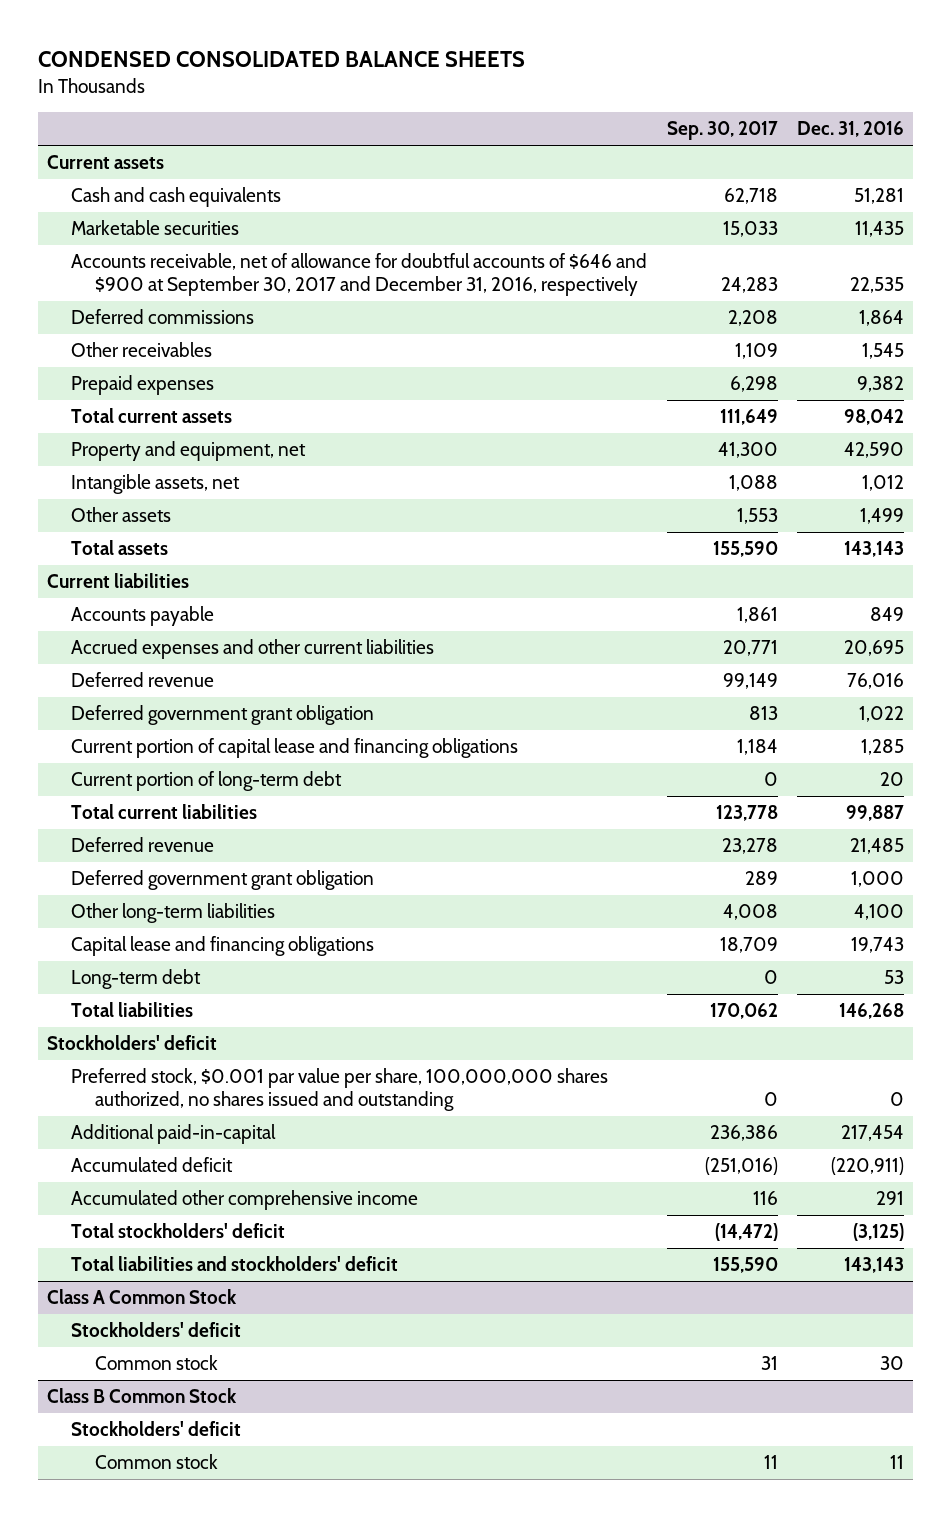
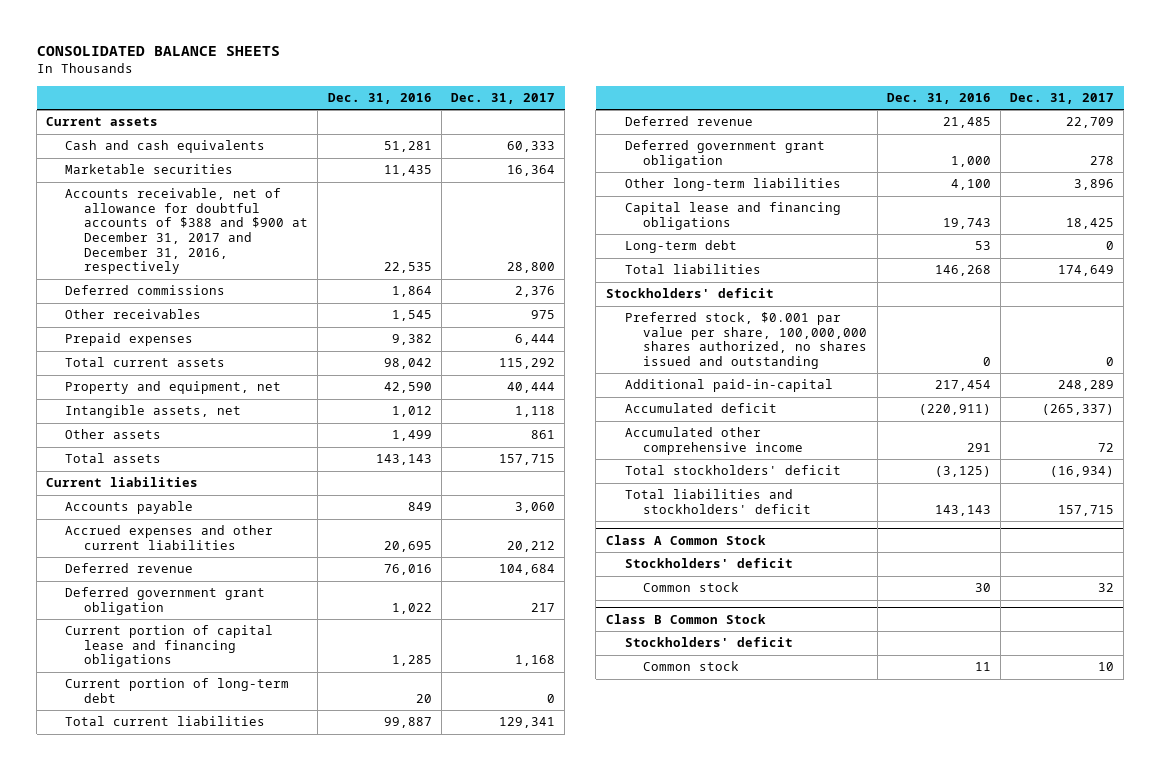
- CONDENSED CONSOLIDATED BALANCE SHEETS
+ CONSOLIDATED BALANCE SHEETS
- | Sep. 30, 2017 | Dec. 31, 2016
+ | Dec. 31, 2016 | Dec. 31, 2017
- Accounts receivable, net of allowance for doubtful accounts of $646 and $900 at September 30, 2017 and December 31, 2016, respectively | 24,283 | 22,535
+ Accounts receivable, net of allowance for doubtful accounts of $388 and $900 at December 31, 2017 and December 31, 2016, respectively | 22,535 | 28,800

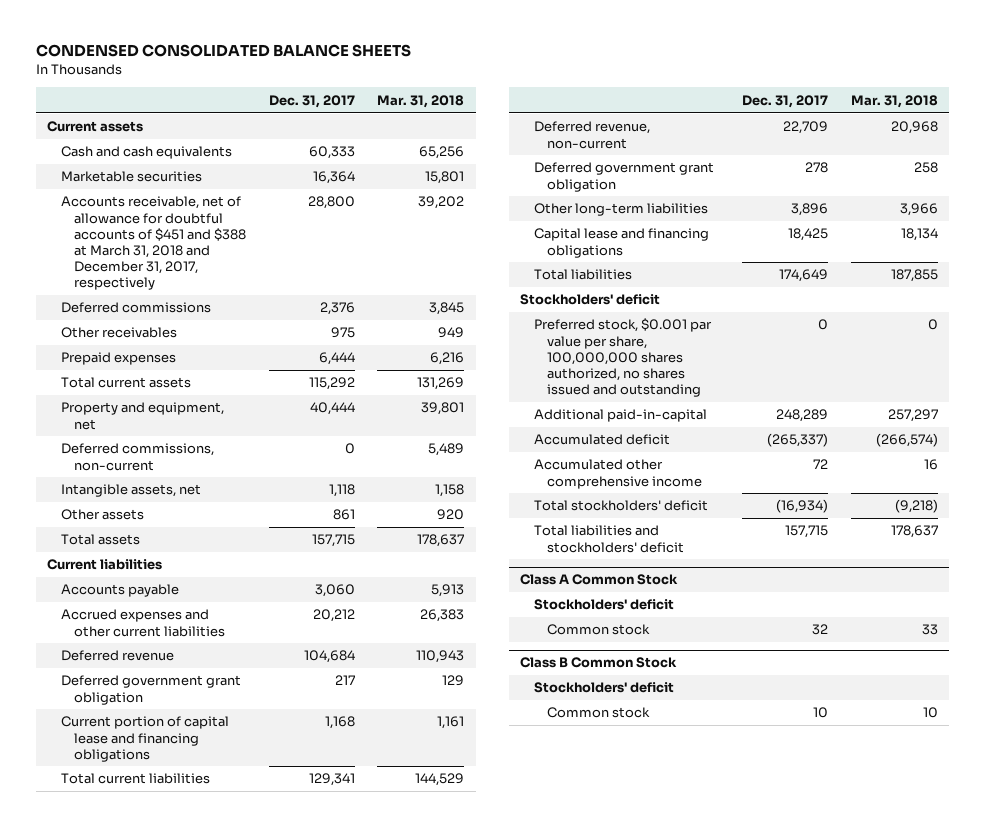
- CONSOLIDATED BALANCE SHEETS
+ CONDENSED CONSOLIDATED BALANCE SHEETS
- | Dec. 31, 2016 | Dec. 31, 2017
+ | Dec. 31, 2017 | Mar. 31, 2018
- Accounts receivable, net of allowance for doubtful accounts of $388 and $900 at December 31, 2017 and December 31, 2016, respectively | 22,535 | 28,800
+ Accounts receivable, net of allowance for doubtful accounts of $451 and $388 at March 31, 2018 and December 31, 2017, respectively | 28,800 | 39,202
+ Deferred commissions, non-current | 0 | 5,489
- Current portion of long-term debt | 20 | 0
- Deferred revenue | 21,485 | 22,709
+ Deferred revenue, non-current | 22,709 | 20,968
- Long-term debt | 53 | 0

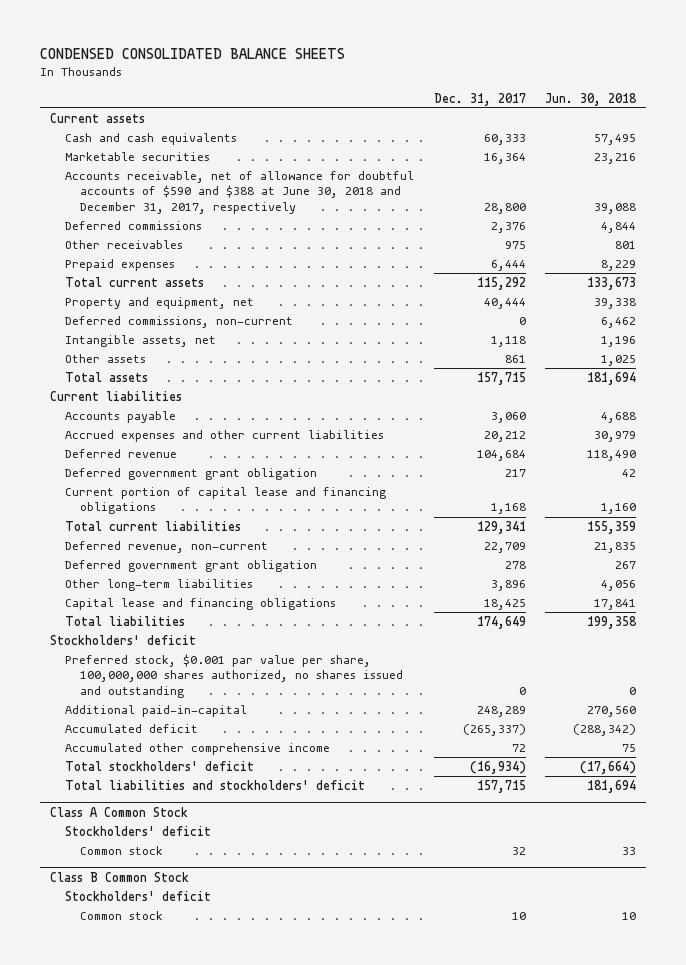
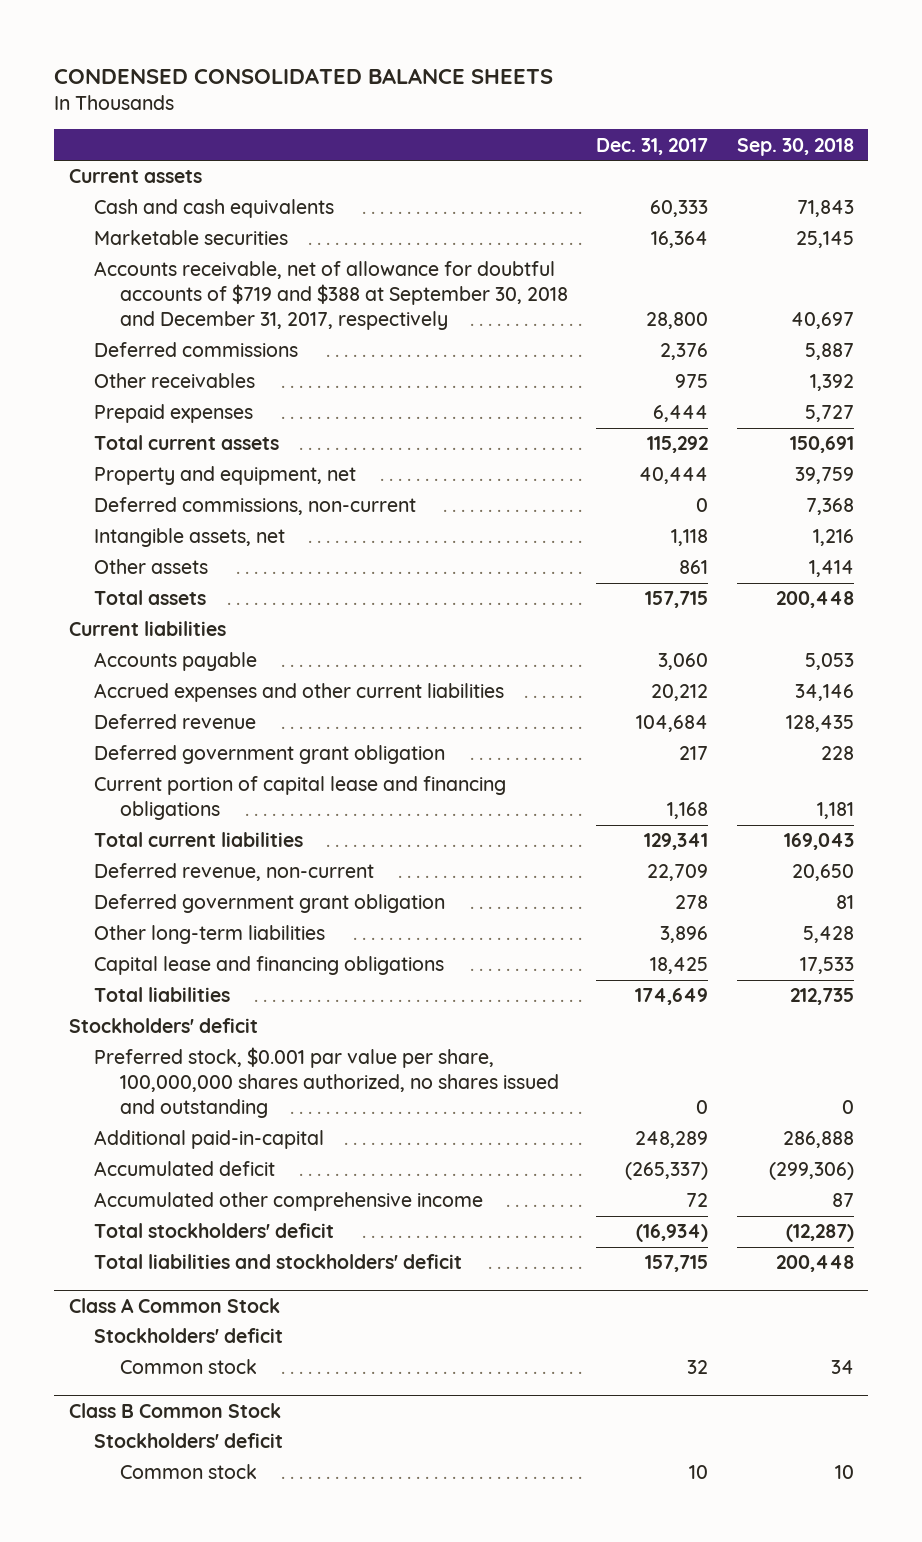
- | Dec. 31, 2017 | Jun. 30, 2018
+ | Dec. 31, 2017 | Sep. 30, 2018
- Accounts receivable, net of allowance for doubtful accounts of $590 and $388 at June 30, 2018 and December 31, 2017, respectively | 28,800 | 39,088
+ Accounts receivable, net of allowance for doubtful accounts of $719 and $388 at September 30, 2018 and December 31, 2017, respectively | 28,800 | 40,697

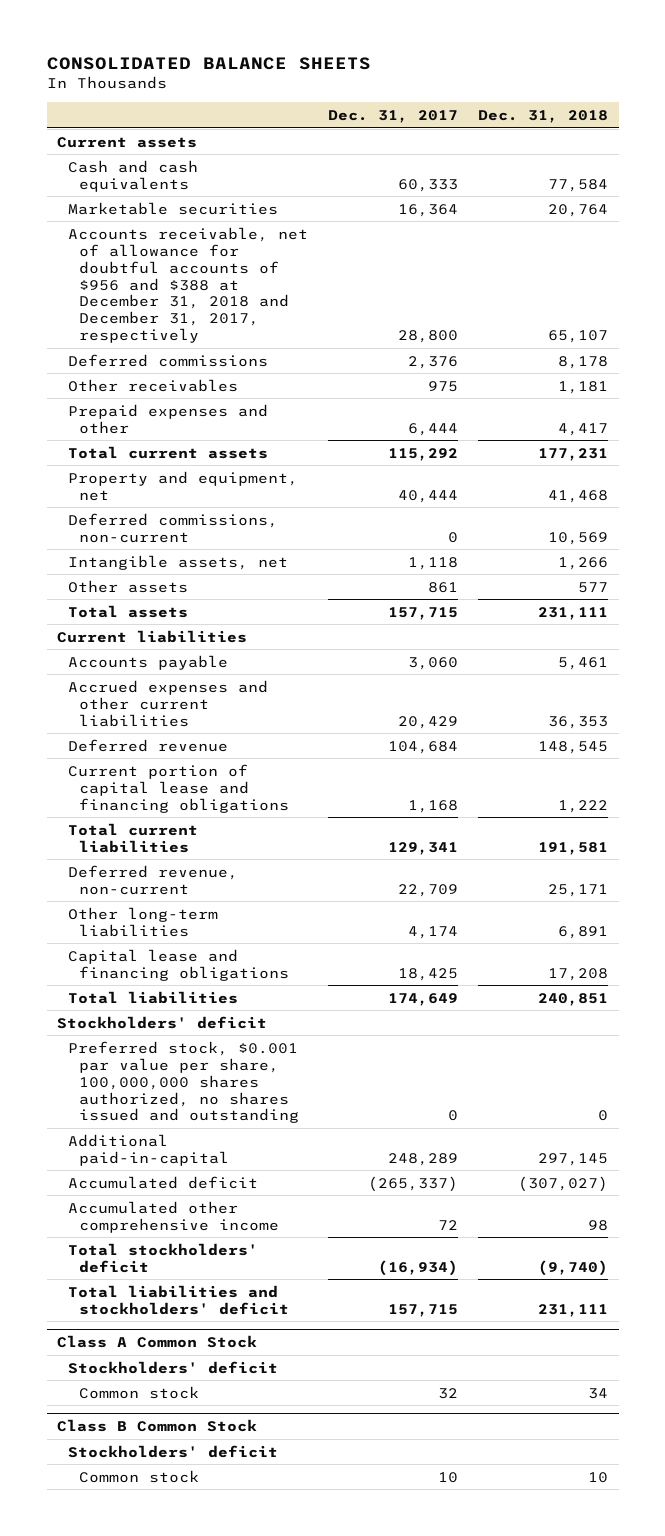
- CONDENSED CONSOLIDATED BALANCE SHEETS
+ CONSOLIDATED BALANCE SHEETS
- | Dec. 31, 2017 | Sep. 30, 2018
+ | Dec. 31, 2017 | Dec. 31, 2018
- Accounts receivable, net of allowance for doubtful accounts of $719 and $388 at September 30, 2018 and December 31, 2017, respectively | 28,800 | 40,697
+ Accounts receivable, net of allowance for doubtful accounts of $956 and $388 at December 31, 2018 and December 31, 2017, respectively | 28,800 | 65,107
- Prepaid expenses | 6,444 | 5,727
+ Prepaid expenses and other | 6,444 | 4,417
- Accrued expenses and other current liabilities | 20,212 | 34,146
+ Accrued expenses and other current liabilities | 20,429 | 36,353
- Deferred government grant obligation | 217 | 228
- Deferred government grant obligation | 278 | 81
- Other long-term liabilities | 3,896 | 5,428
+ Other long-term liabilities | 4,174 | 6,891

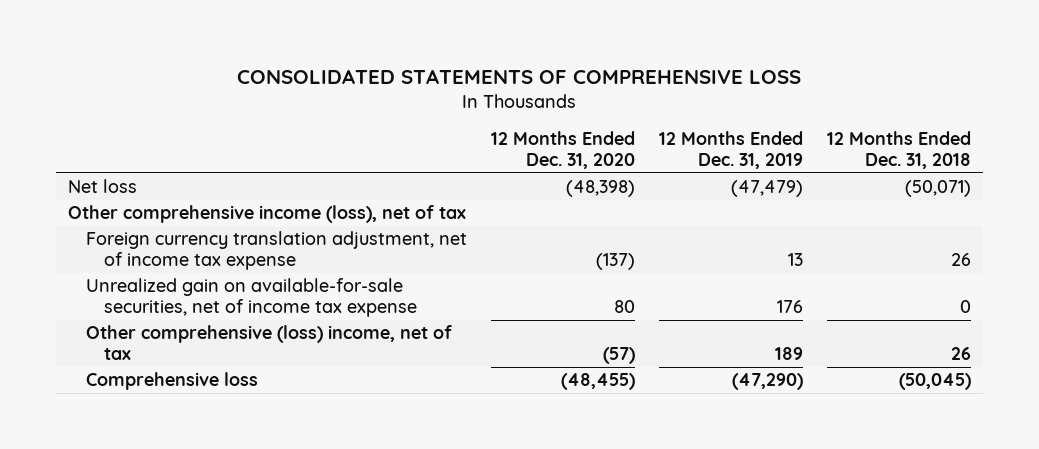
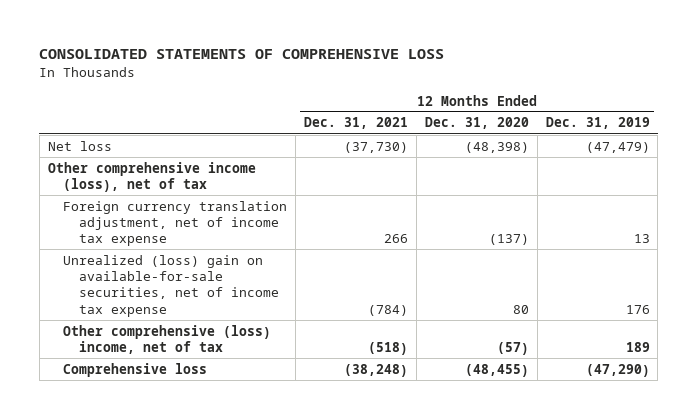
- | 12 Months Ended Dec. 31, 2020 | 12 Months Ended Dec. 31, 2019 | 12 Months Ended Dec. 31, 2018
+ | 12 Months Ended Dec. 31, 2021 | 12 Months Ended Dec. 31, 2020 | 12 Months Ended Dec. 31, 2019
- Unrealized gain on available-for-sale securities, net of income tax expense | 80 | 176 | 0
+ Unrealized (loss) gain on available-for-sale securities, net of income tax expense | (784) | 80 | 176

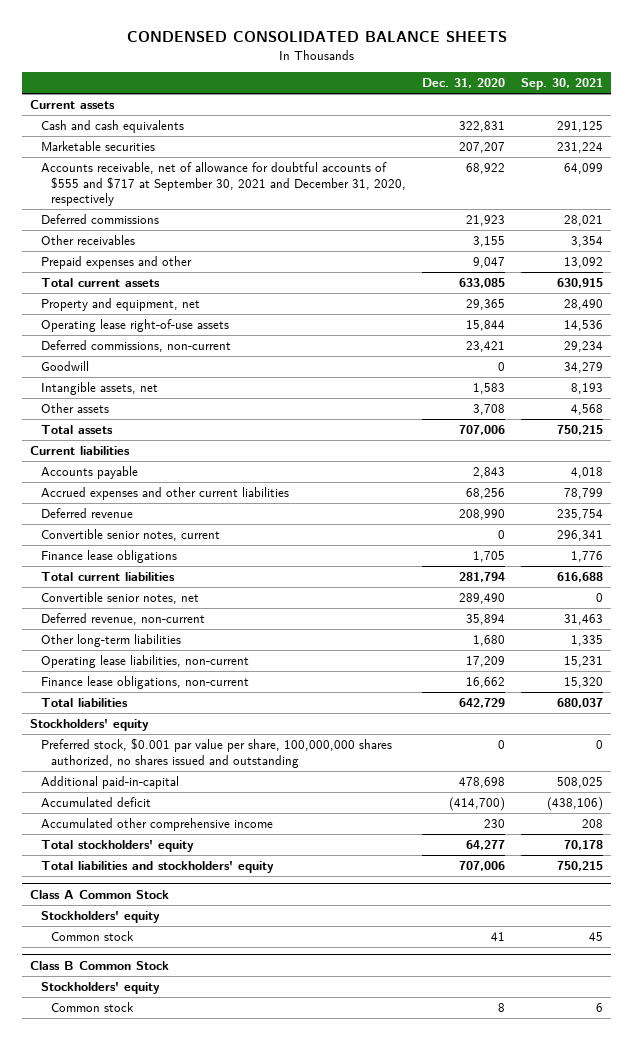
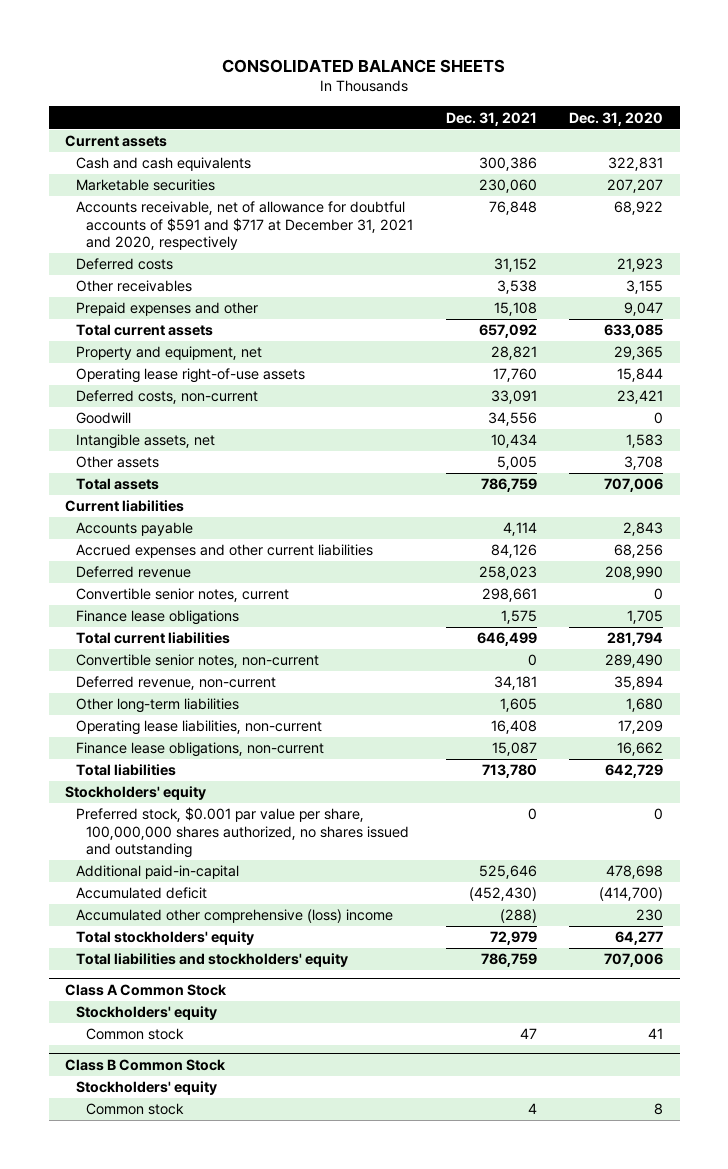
- CONDENSED CONSOLIDATED BALANCE SHEETS
+ CONSOLIDATED BALANCE SHEETS
- | Dec. 31, 2020 | Sep. 30, 2021
+ | Dec. 31, 2021 | Dec. 31, 2020
- Accounts receivable, net of allowance for doubtful accounts of $555 and $717 at September 30, 2021 and December 31, 2020, respectively | 68,922 | 64,099
- Deferred commissions | 21,923 | 28,021
+ Accounts receivable, net of allowance for doubtful accounts of $591 and $717 at December 31, 2021 and 2020, respectively | 76,848 | 68,922
+ Deferred costs | 31,152 | 21,923
- Deferred commissions, non-current | 23,421 | 29,234
+ Deferred costs, non-current | 33,091 | 23,421
- Convertible senior notes, net | 289,490 | 0
+ Convertible senior notes, non-current | 0 | 289,490
- Accumulated other comprehensive income | 230 | 208
+ Accumulated other comprehensive (loss) income | (288) | 230

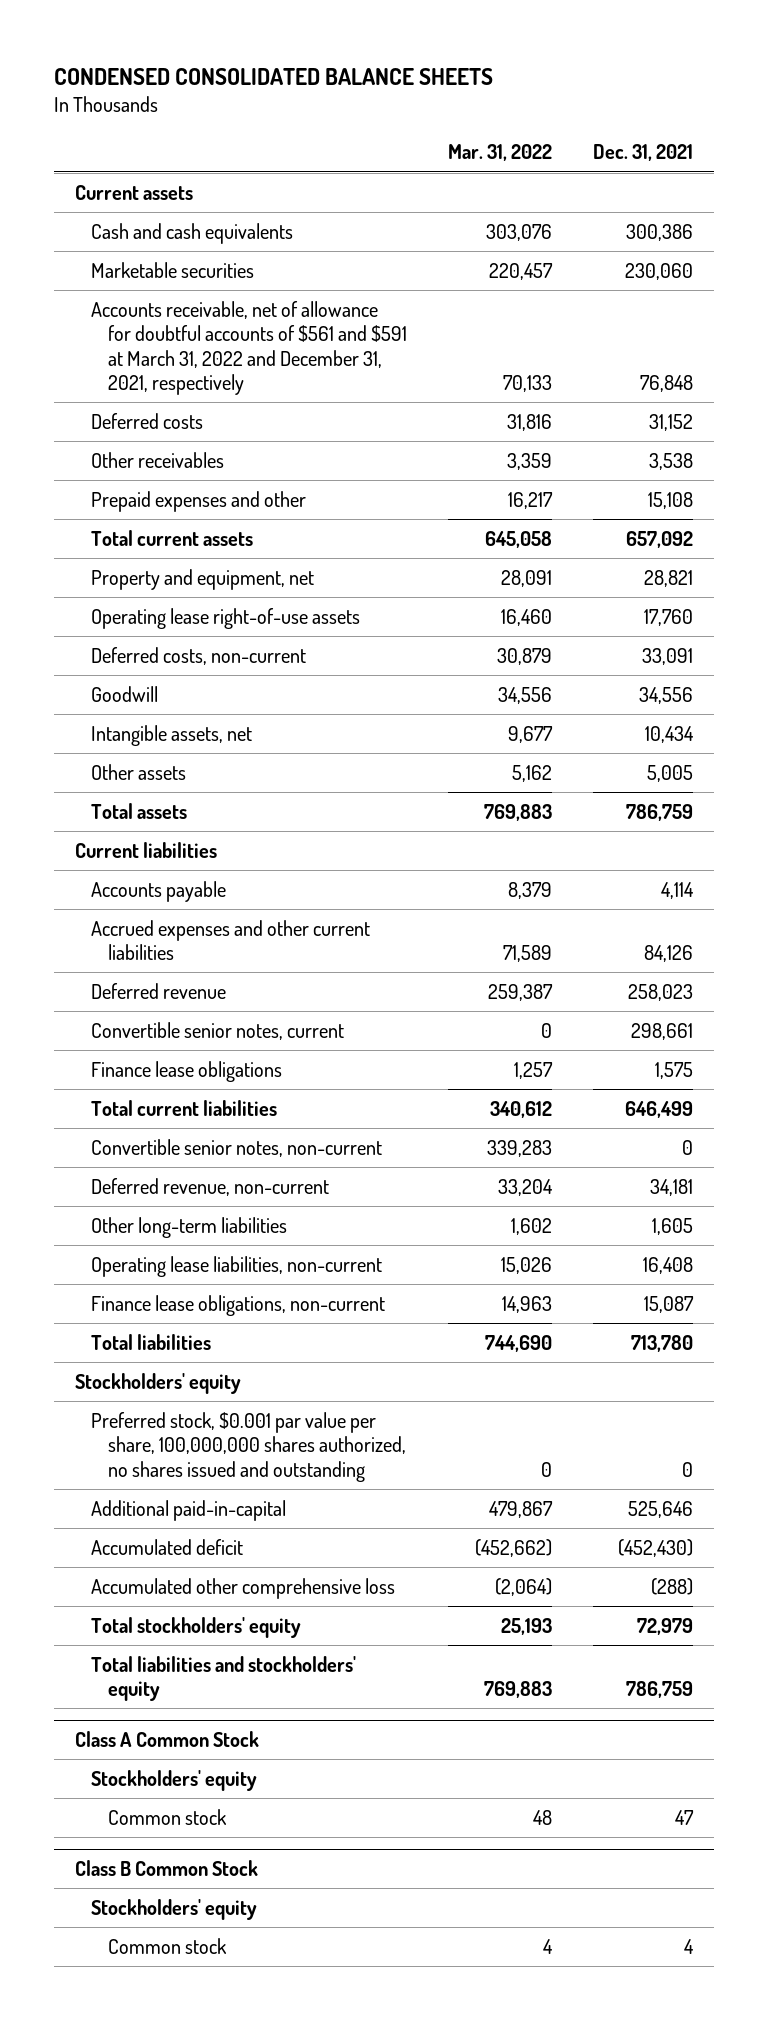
- CONSOLIDATED BALANCE SHEETS
+ CONDENSED CONSOLIDATED BALANCE SHEETS
- | Dec. 31, 2021 | Dec. 31, 2020
+ | Mar. 31, 2022 | Dec. 31, 2021
- Accounts receivable, net of allowance for doubtful accounts of $591 and $717 at December 31, 2021 and 2020, respectively | 76,848 | 68,922
+ Accounts receivable, net of allowance for doubtful accounts of $561 and $591 at March 31, 2022 and December 31, 2021, respectively | 70,133 | 76,848
- Accumulated other comprehensive (loss) income | (288) | 230
+ Accumulated other comprehensive loss | (2,064) | (288)

